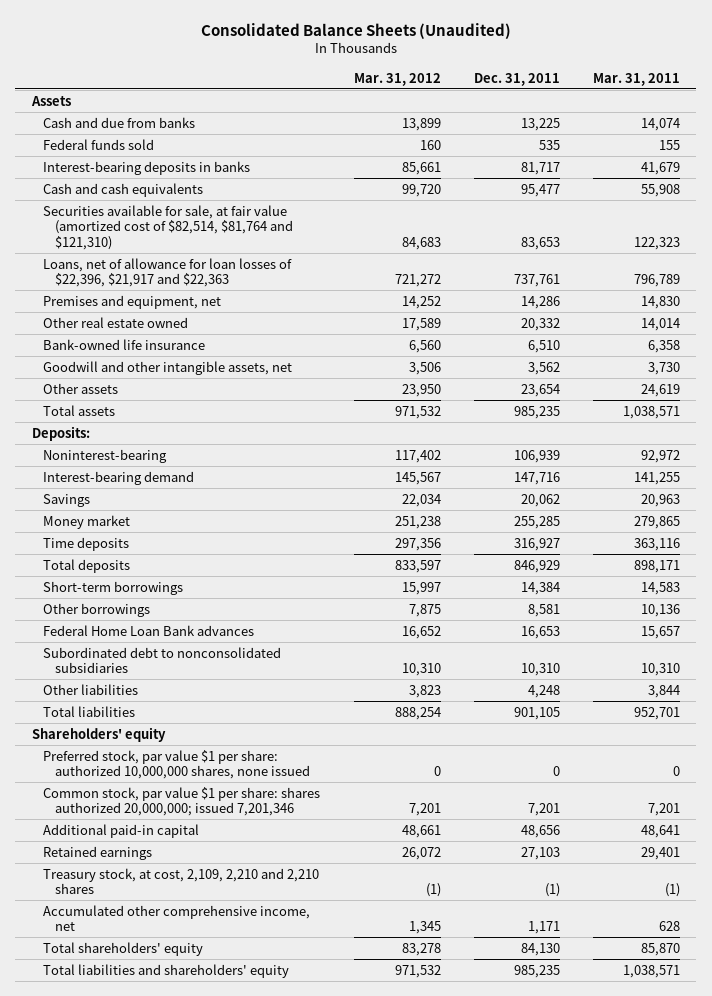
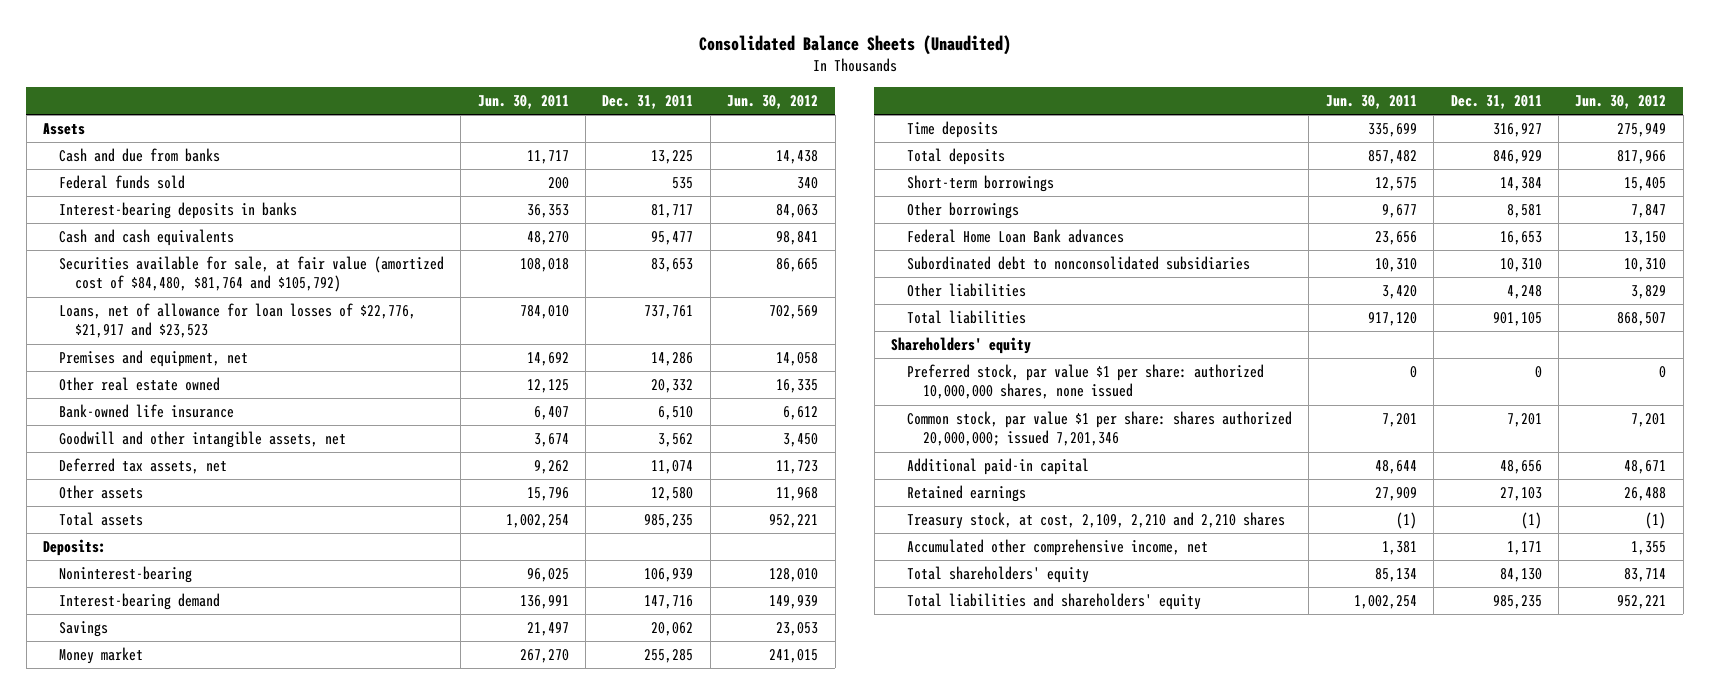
- | Mar. 31, 2012 | Dec. 31, 2011 | Mar. 31, 2011
+ | Jun. 30, 2011 | Dec. 31, 2011 | Jun. 30, 2012
- Securities available for sale, at fair value (amortized cost of $82,514, $81,764 and $121,310) | 84,683 | 83,653 | 122,323
- Loans, net of allowance for loan losses of $22,396, $21,917 and $22,363 | 721,272 | 737,761 | 796,789
+ Securities available for sale, at fair value (amortized cost of $84,480, $81,764 and $105,792) | 108,018 | 83,653 | 86,665
+ Loans, net of allowance for loan losses of $22,776, $21,917 and $23,523 | 784,010 | 737,761 | 702,569
- Other assets | 23,950 | 23,654 | 24,619
+ Deferred tax assets, net | 9,262 | 11,074 | 11,723
+ Other assets | 15,796 | 12,580 | 11,968

